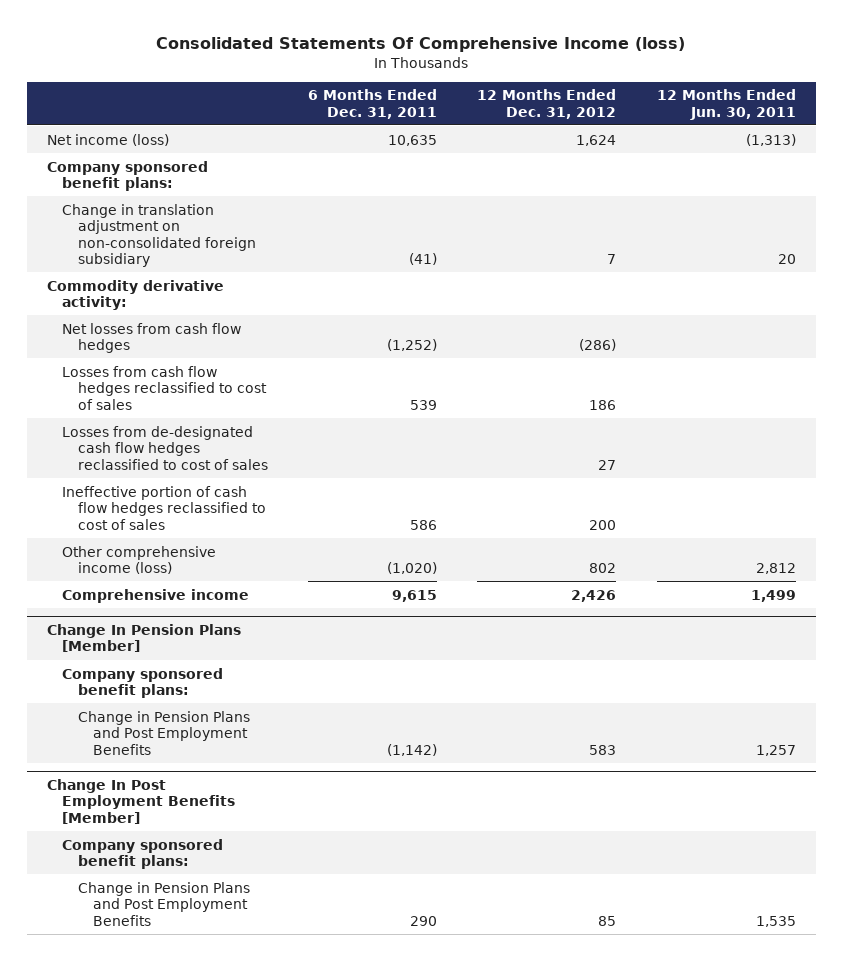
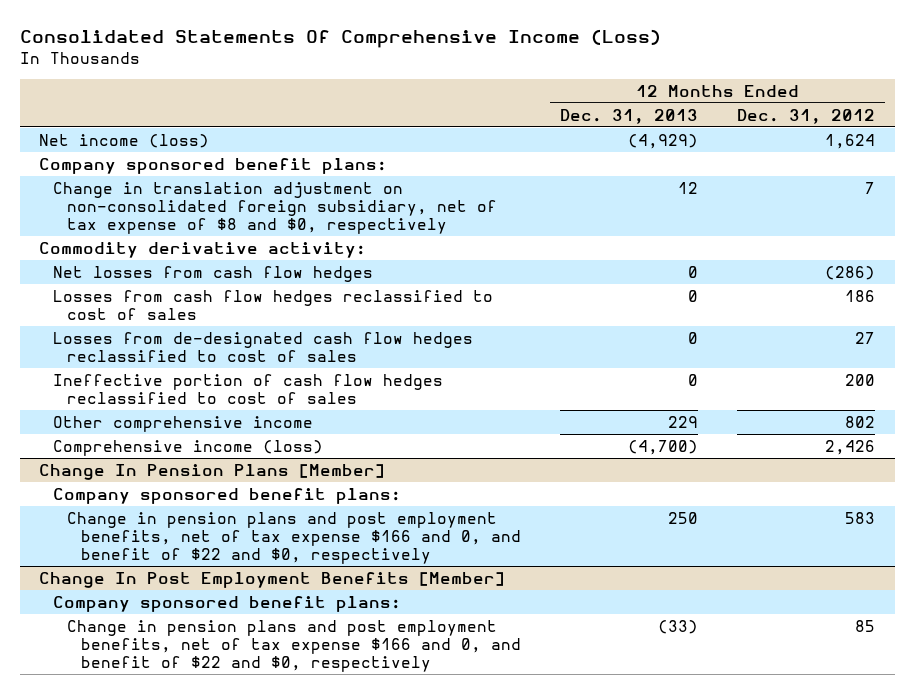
- Consolidated Statements Of Comprehensive Income (loss)
+ Consolidated Statements Of Comprehensive Income (Loss)
- | 6 Months Ended Dec. 31, 2011 | 12 Months Ended Dec. 31, 2012 | 12 Months Ended Jun. 30, 2011
+ | 12 Months Ended Dec. 31, 2013 | 12 Months Ended Dec. 31, 2012
- Change in translation adjustment on non-consolidated foreign subsidiary | (41) | 7 | 20
+ Change in translation adjustment on non-consolidated foreign subsidiary, net of tax expense of $8 and $0, respectively | 12 | 7
- Other comprehensive income (loss) | (1,020) | 802 | 2,812
- Comprehensive income | 9,615 | 2,426 | 1,499
+ Other comprehensive income | 229 | 802
+ Comprehensive income (loss) | (4,700) | 2,426
@ Change In Pension Plans [Member]
- Change in Pension Plans and Post Employment Benefits | (1,142) | 583 | 1,257
+ Change in pension plans and post employment benefits, net of tax expense $166 and 0, and benefit of $22 and $0, respectively | 250 | 583
@ Change In Post Employment Benefits [Member]
- Change in Pension Plans and Post Employment Benefits | 290 | 85 | 1,535
+ Change in pension plans and post employment benefits, net of tax expense $166 and 0, and benefit of $22 and $0, respectively | (33) | 85

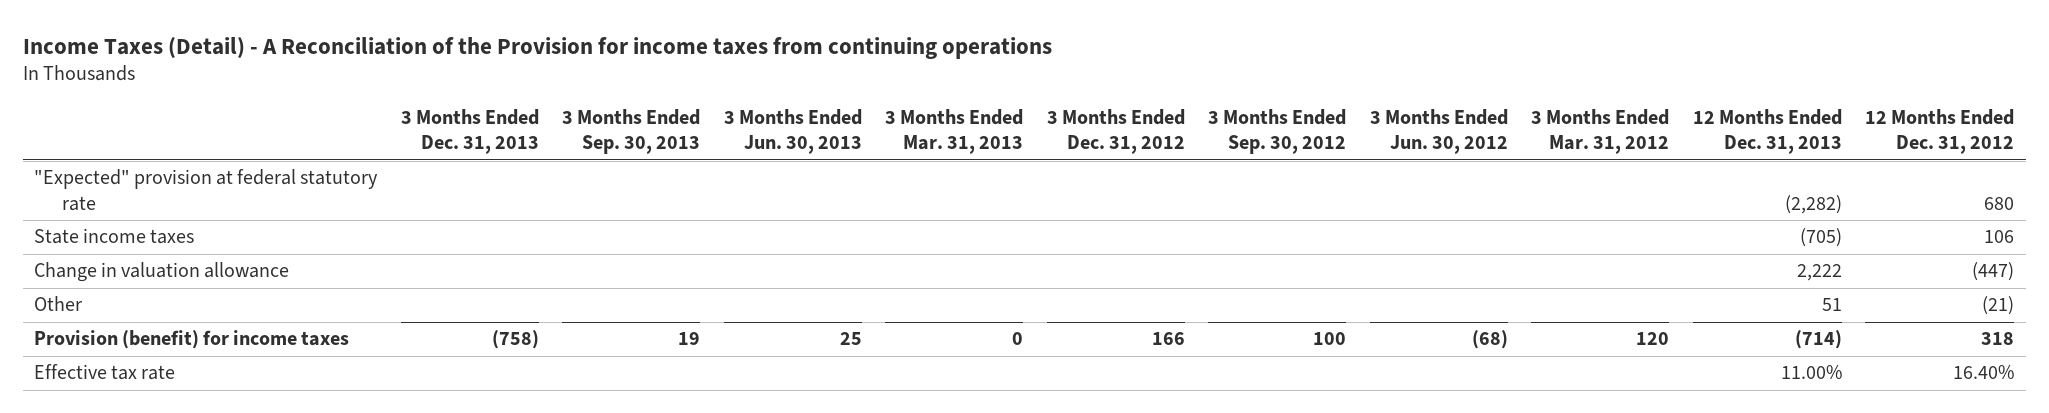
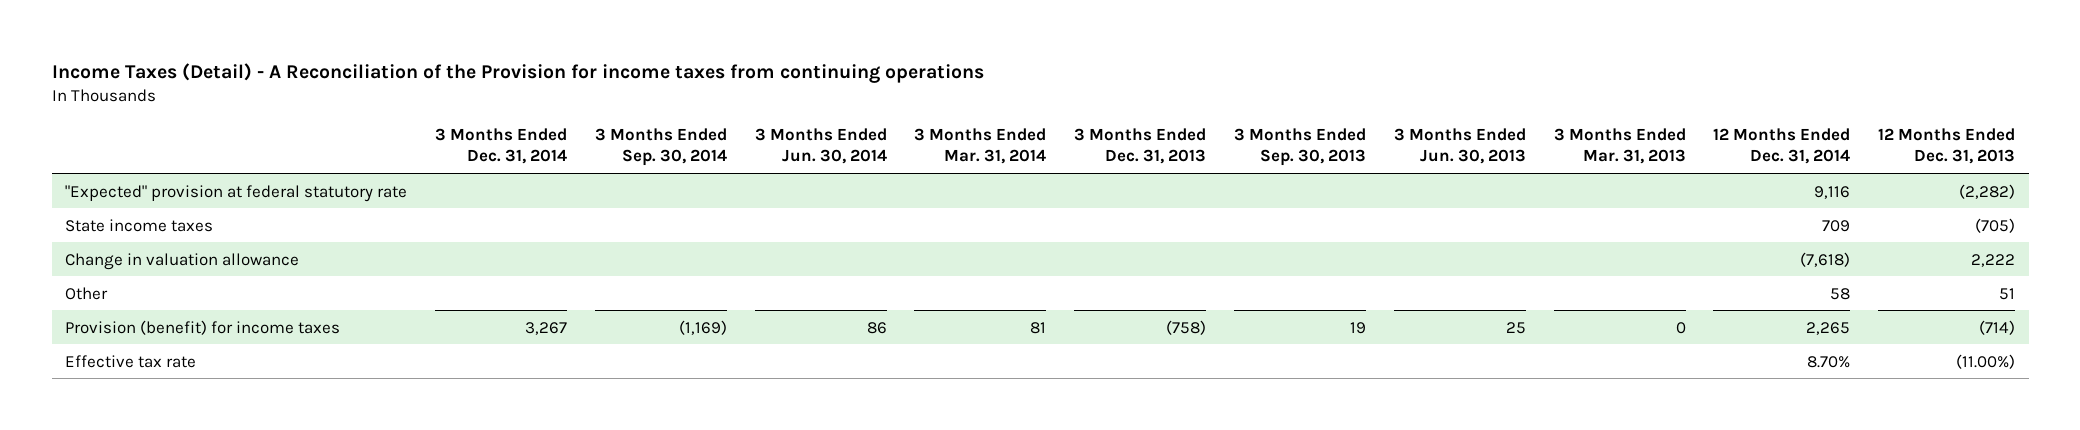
- | 3 Months Ended Dec. 31, 2013 | 3 Months Ended Sep. 30, 2013 | 3 Months Ended Jun. 30, 2013 | 3 Months Ended Mar. 31, 2013 | 3 Months Ended Dec. 31, 2012 | 3 Months Ended Sep. 30, 2012 | 3 Months Ended Jun. 30, 2012 | 3 Months Ended Mar. 31, 2012 | 12 Months Ended Dec. 31, 2013 | 12 Months Ended Dec. 31, 2012
+ | 3 Months Ended Dec. 31, 2014 | 3 Months Ended Sep. 30, 2014 | 3 Months Ended Jun. 30, 2014 | 3 Months Ended Mar. 31, 2014 | 3 Months Ended Dec. 31, 2013 | 3 Months Ended Sep. 30, 2013 | 3 Months Ended Jun. 30, 2013 | 3 Months Ended Mar. 31, 2013 | 12 Months Ended Dec. 31, 2014 | 12 Months Ended Dec. 31, 2013
- Effective tax rate | | | | | | | | | 11.00% | 16.40%
+ Effective tax rate | | | | | | | | | 8.70% | (11.00%)

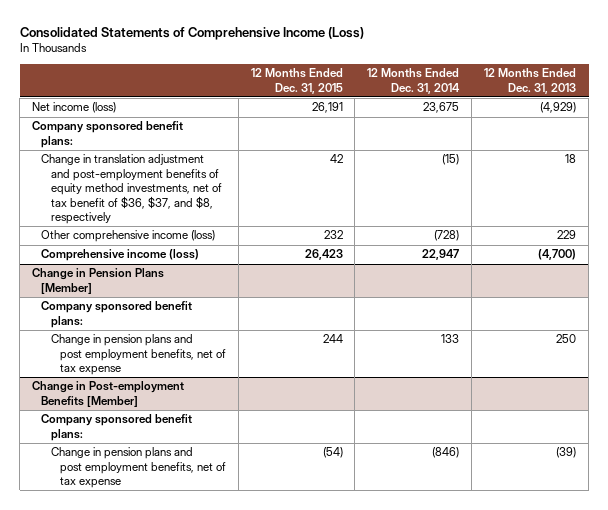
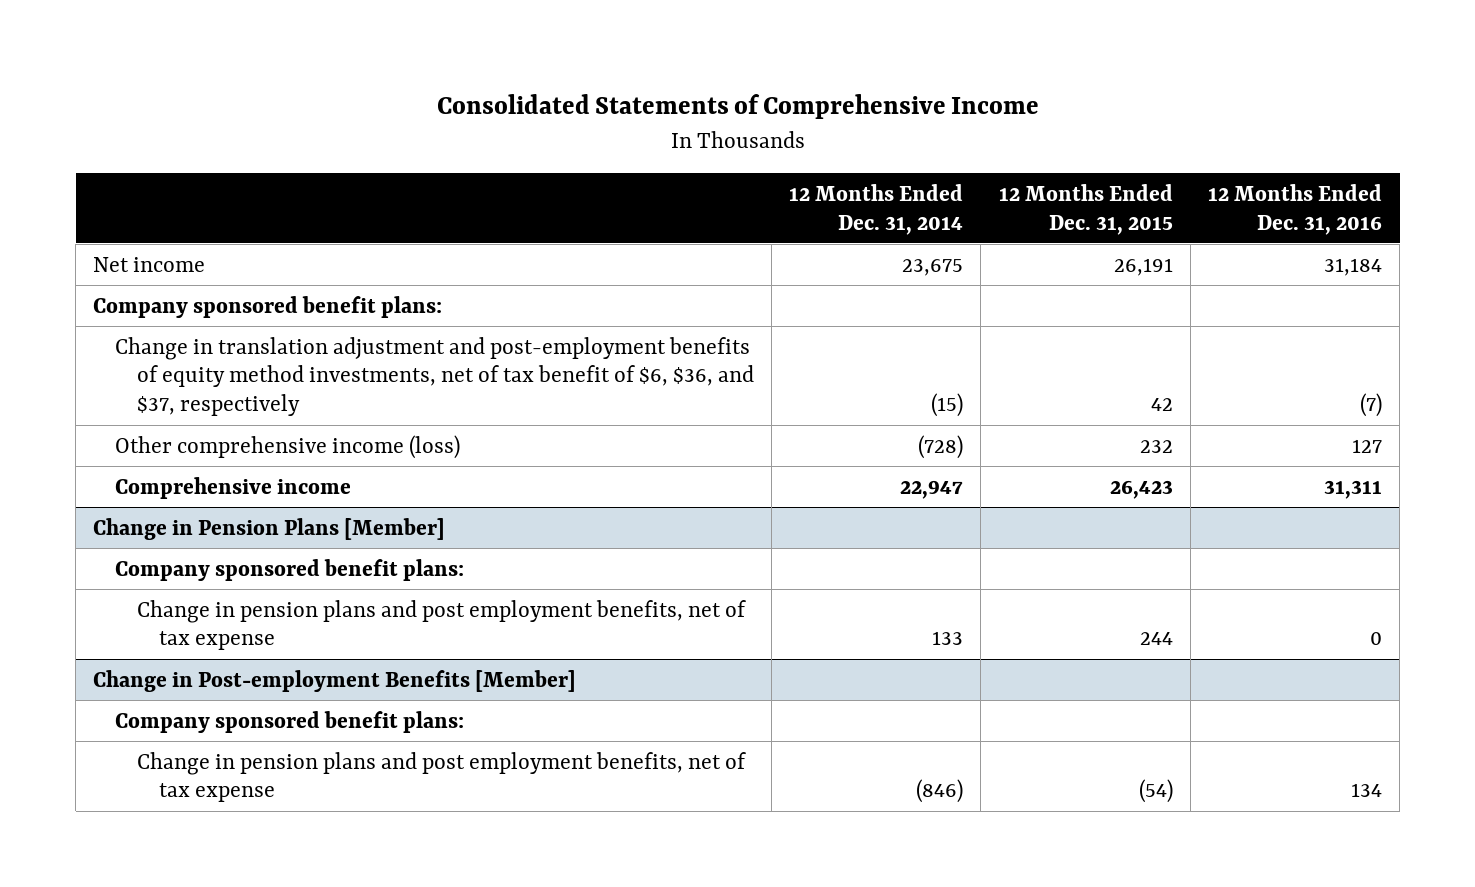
- Consolidated Statements of Comprehensive Income (Loss)
+ Consolidated Statements of Comprehensive Income
- | 12 Months Ended Dec. 31, 2015 | 12 Months Ended Dec. 31, 2014 | 12 Months Ended Dec. 31, 2013
+ | 12 Months Ended Dec. 31, 2014 | 12 Months Ended Dec. 31, 2015 | 12 Months Ended Dec. 31, 2016
- Net income (loss) | 26,191 | 23,675 | (4,929)
+ Net income | 23,675 | 26,191 | 31,184
- Change in translation adjustment and post-employment benefits of equity method investments, net of tax benefit of $36, $37, and $8, respectively | 42 | (15) | 18
+ Change in translation adjustment and post-employment benefits of equity method investments, net of tax benefit of $6, $36, and $37, respectively | (15) | 42 | (7)
- Comprehensive income (loss) | 26,423 | 22,947 | (4,700)
+ Comprehensive income | 22,947 | 26,423 | 31,311

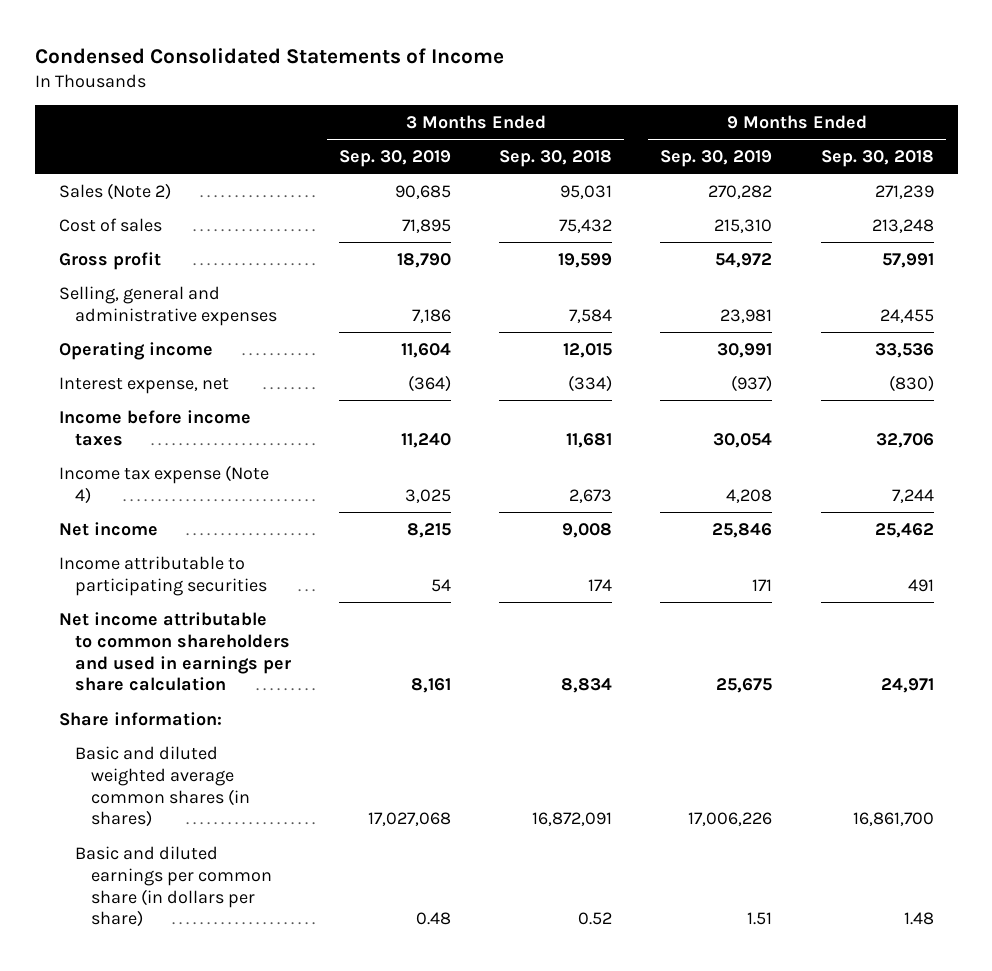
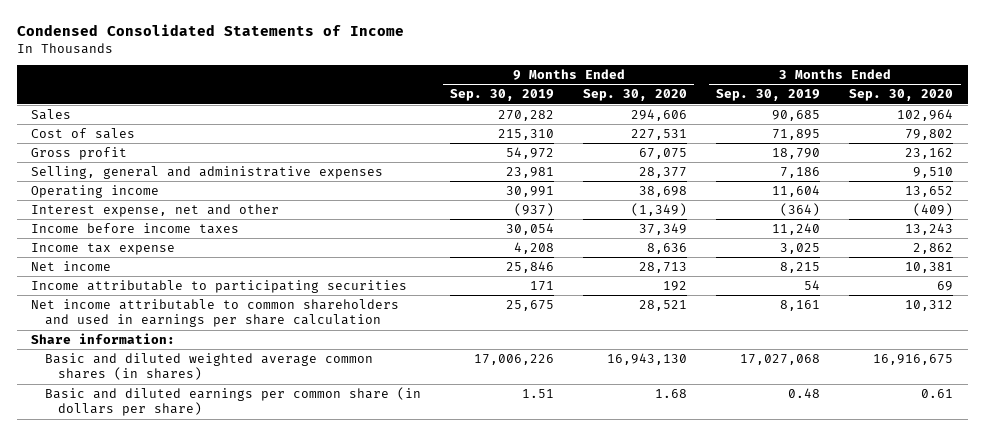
- | 3 Months Ended Sep. 30, 2019 | 3 Months Ended Sep. 30, 2018 | 9 Months Ended Sep. 30, 2019 | 9 Months Ended Sep. 30, 2018
+ | 9 Months Ended Sep. 30, 2019 | 9 Months Ended Sep. 30, 2020 | 3 Months Ended Sep. 30, 2019 | 3 Months Ended Sep. 30, 2020
- Sales (Note 2) | 90,685 | 95,031 | 270,282 | 271,239
+ Sales | 270,282 | 294,606 | 90,685 | 102,964
- Interest expense, net | (364) | (334) | (937) | (830)
+ Interest expense, net and other | (937) | (1,349) | (364) | (409)
- Income tax expense (Note 4) | 3,025 | 2,673 | 4,208 | 7,244
+ Income tax expense | 4,208 | 8,636 | 3,025 | 2,862

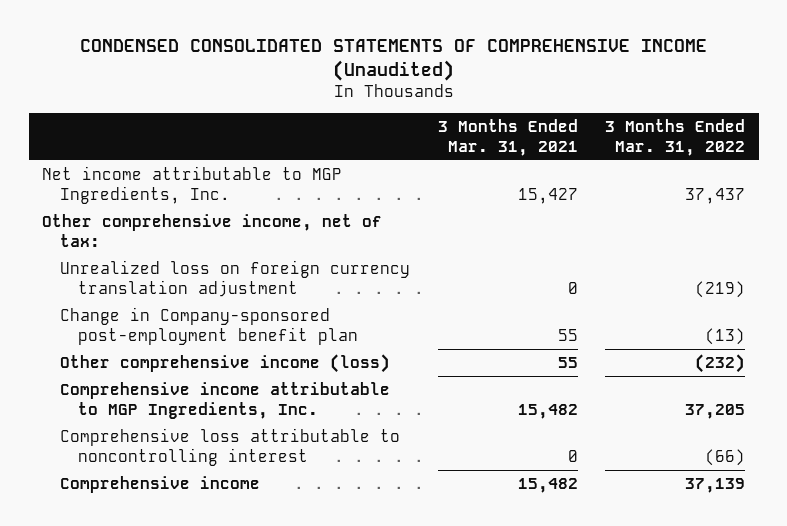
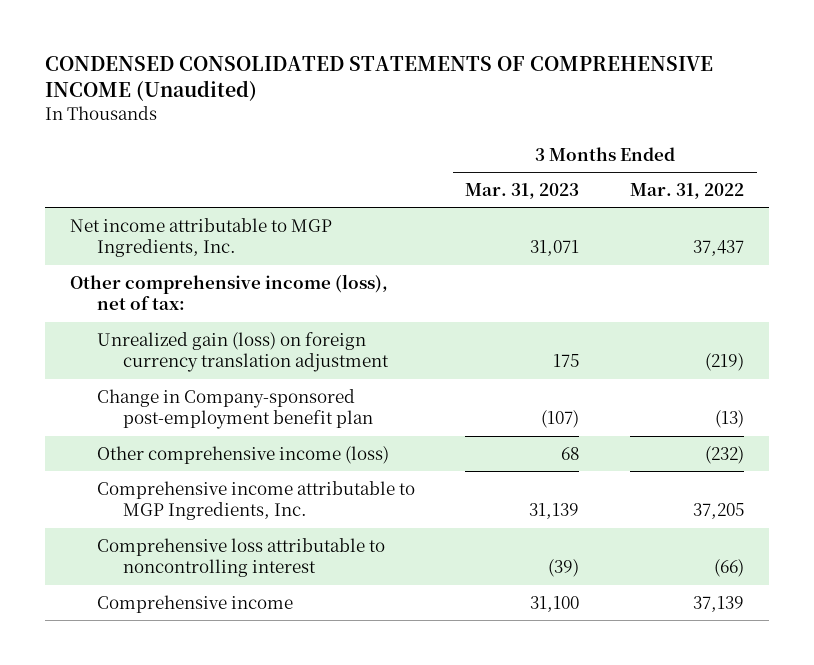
- | 3 Months Ended Mar. 31, 2021 | 3 Months Ended Mar. 31, 2022
+ | 3 Months Ended Mar. 31, 2023 | 3 Months Ended Mar. 31, 2022
- Other comprehensive income, net of tax:
- Unrealized loss on foreign currency translation adjustment | 0 | (219)
+ Other comprehensive income (loss), net of tax:
+ Unrealized gain (loss) on foreign currency translation adjustment | 175 | (219)

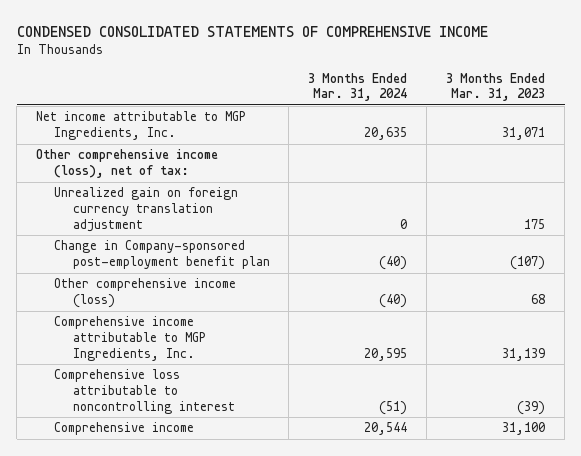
- CONDENSED CONSOLIDATED STATEMENTS OF COMPREHENSIVE INCOME (Unaudited)
+ CONDENSED CONSOLIDATED STATEMENTS OF COMPREHENSIVE INCOME
- | 3 Months Ended Mar. 31, 2023 | 3 Months Ended Mar. 31, 2022
+ | 3 Months Ended Mar. 31, 2024 | 3 Months Ended Mar. 31, 2023
- Unrealized gain (loss) on foreign currency translation adjustment | 175 | (219)
+ Unrealized gain on foreign currency translation adjustment | 0 | 175

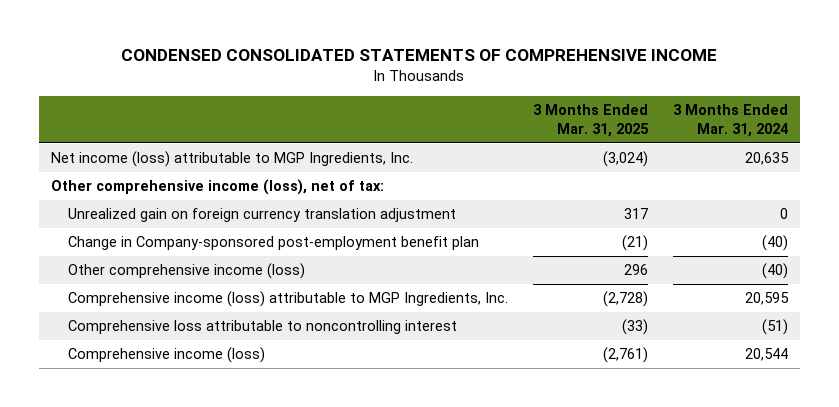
- | 3 Months Ended Mar. 31, 2024 | 3 Months Ended Mar. 31, 2023
+ | 3 Months Ended Mar. 31, 2025 | 3 Months Ended Mar. 31, 2024
- Net income attributable to MGP Ingredients, Inc. | 20,635 | 31,071
+ Net income (loss) attributable to MGP Ingredients, Inc. | (3,024) | 20,635
- Comprehensive income attributable to MGP Ingredients, Inc. | 20,595 | 31,139
+ Comprehensive income (loss) attributable to MGP Ingredients, Inc. | (2,728) | 20,595
- Comprehensive income | 20,544 | 31,100
+ Comprehensive income (loss) | (2,761) | 20,544

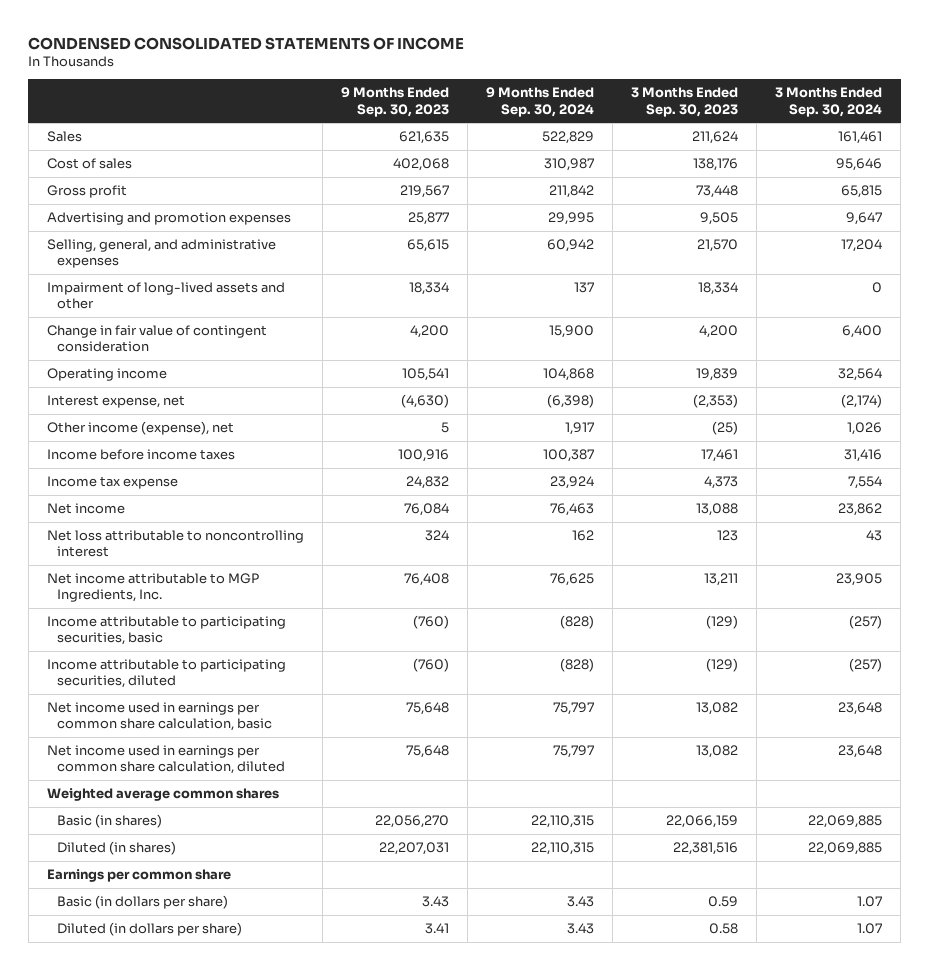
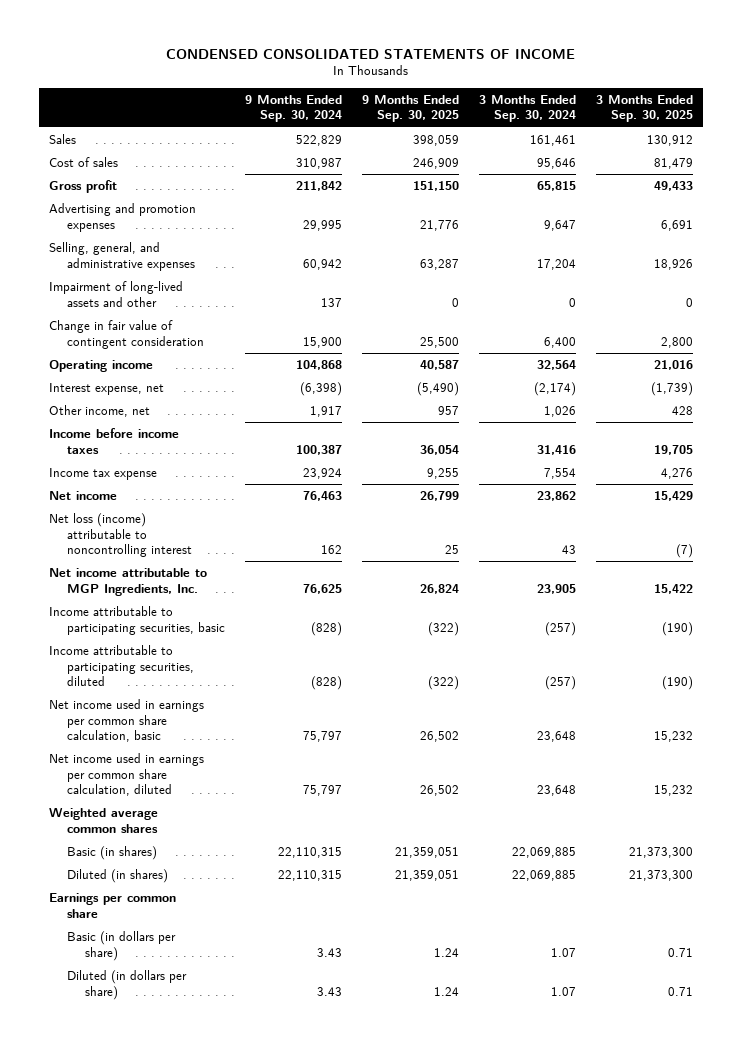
- | 9 Months Ended Sep. 30, 2023 | 9 Months Ended Sep. 30, 2024 | 3 Months Ended Sep. 30, 2023 | 3 Months Ended Sep. 30, 2024
+ | 9 Months Ended Sep. 30, 2024 | 9 Months Ended Sep. 30, 2025 | 3 Months Ended Sep. 30, 2024 | 3 Months Ended Sep. 30, 2025
- Other income (expense), net | 5 | 1,917 | (25) | 1,026
+ Other income, net | 1,917 | 957 | 1,026 | 428
- Net loss attributable to noncontrolling interest | 324 | 162 | 123 | 43
+ Net loss (income) attributable to noncontrolling interest | 162 | 25 | 43 | (7)

